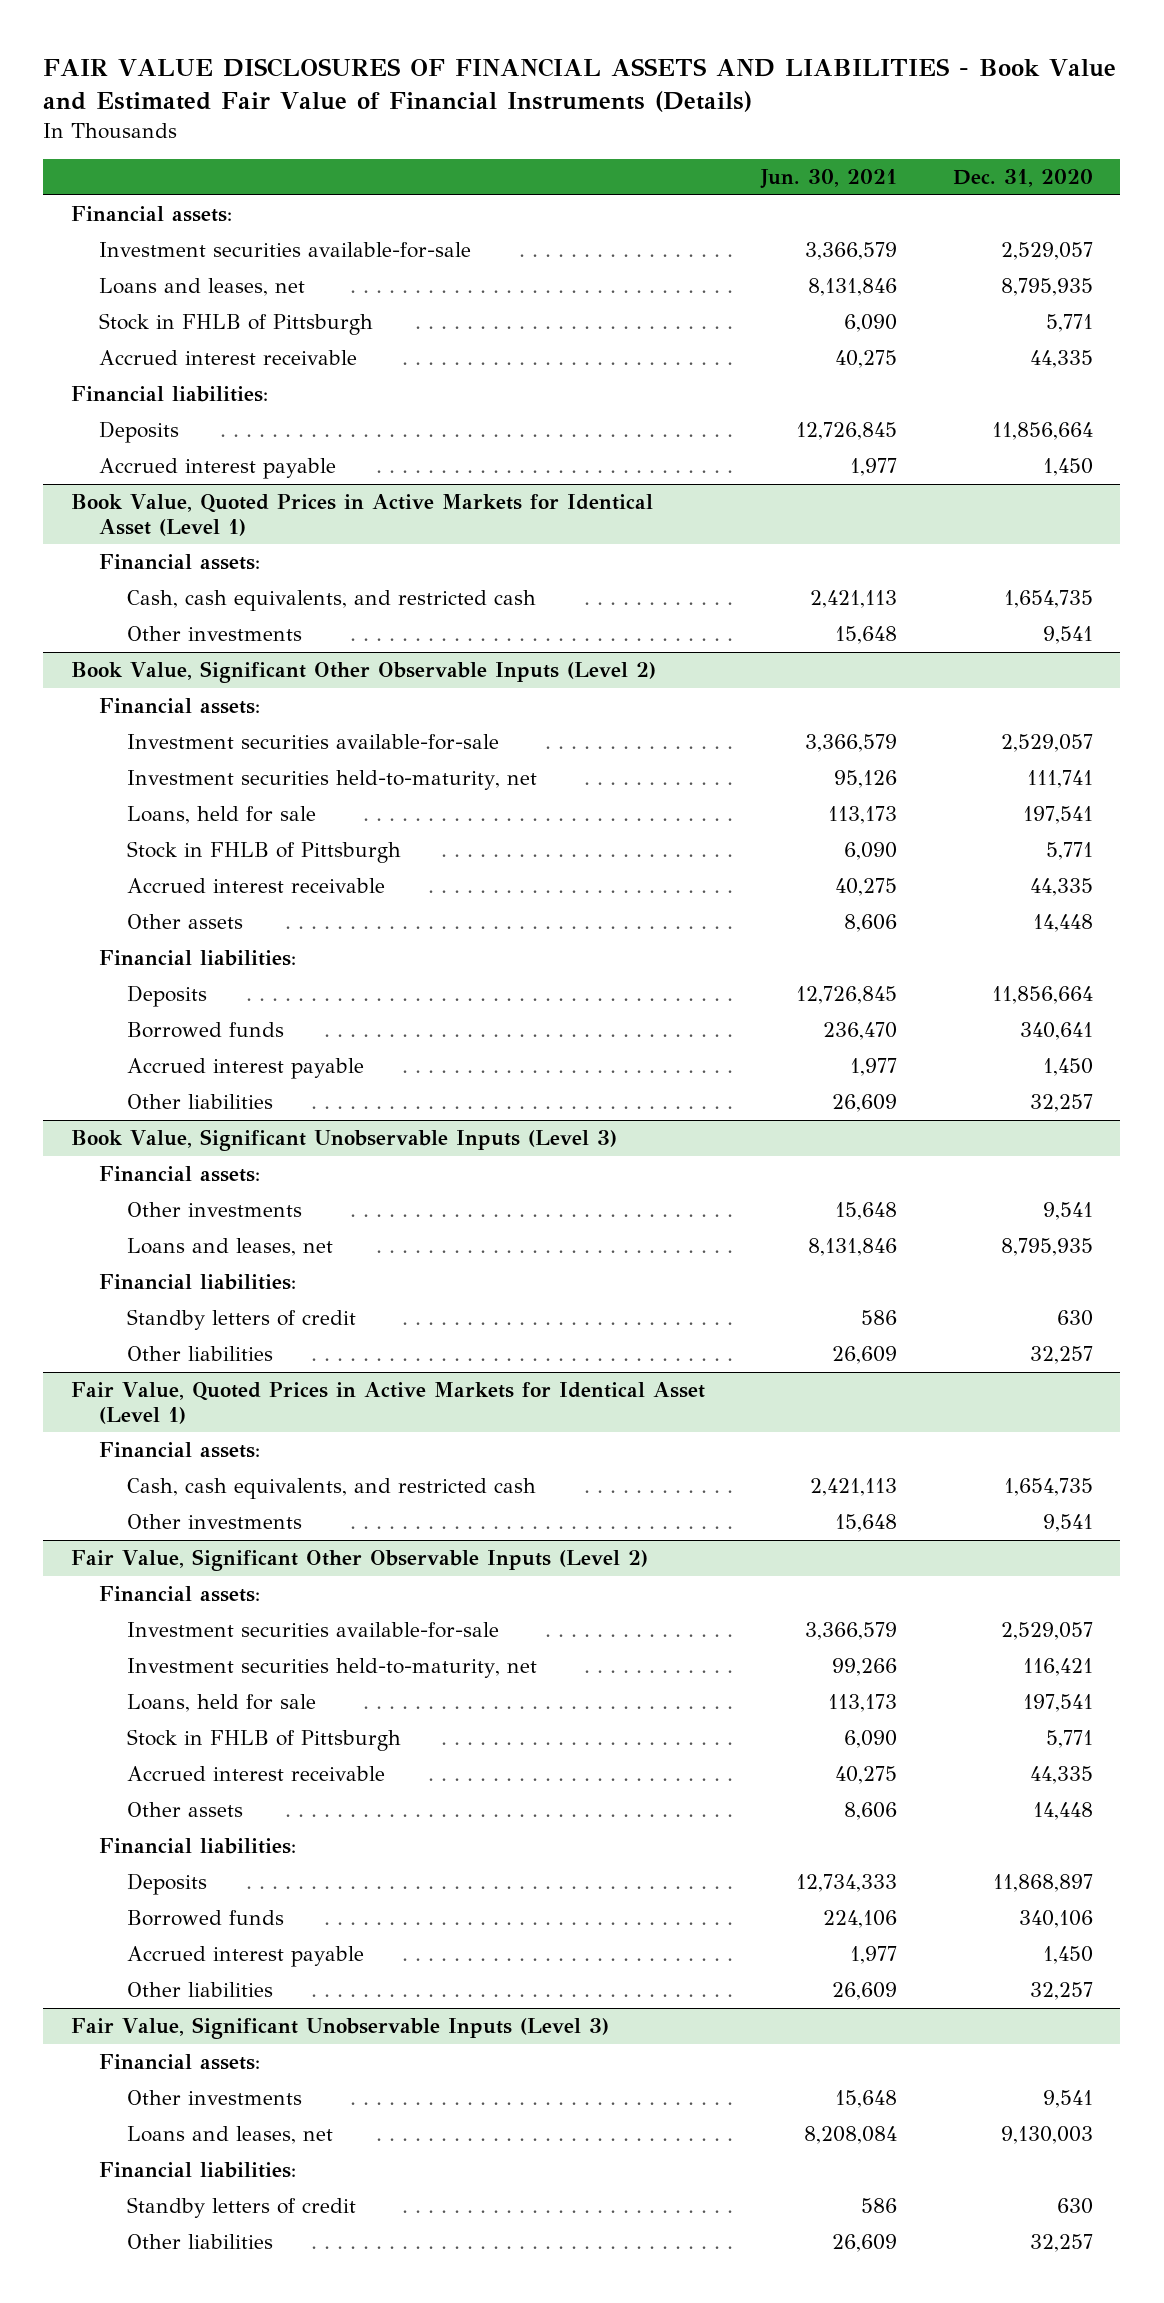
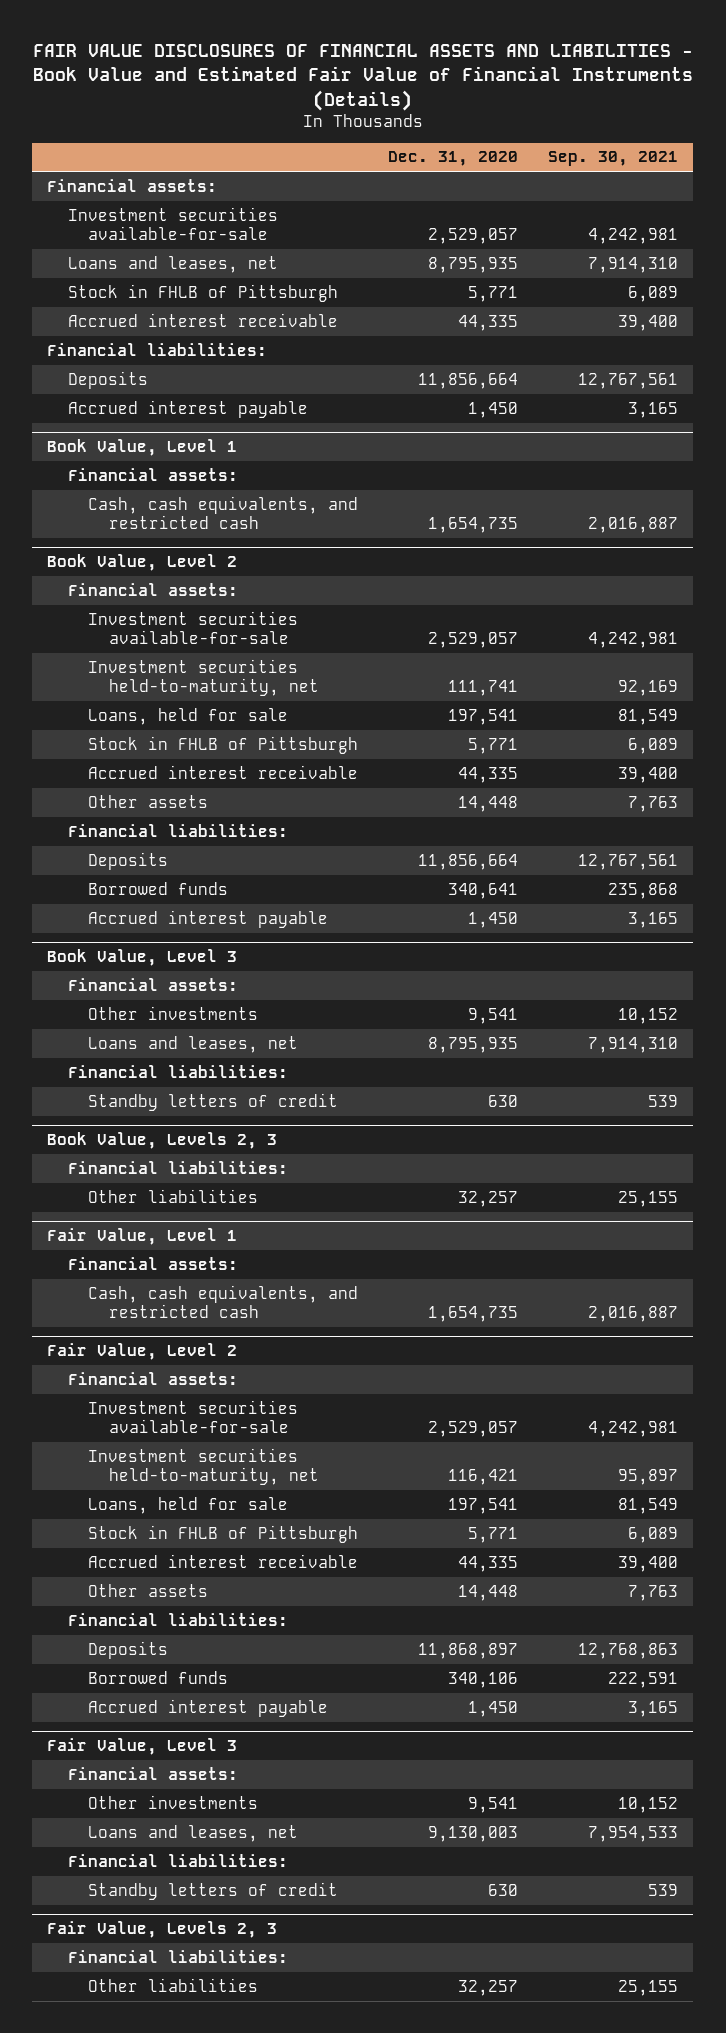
- | Jun. 30, 2021 | Dec. 31, 2020
+ | Dec. 31, 2020 | Sep. 30, 2021
- Book Value, Quoted Prices in Active Markets for Identical Asset (Level 1)
+ Book Value, Level 1
- Other investments | 15,648 | 9,541
- Book Value, Significant Other Observable Inputs (Level 2)
+ Book Value, Level 2
- Other liabilities | 26,609 | 32,257
- Book Value, Significant Unobservable Inputs (Level 3)
+ Book Value, Level 3
+ Book Value, Levels 2, 3
+ Financial liabilities:
- Fair Value, Quoted Prices in Active Markets for Identical Asset (Level 1)
+ Fair Value, Level 1
- Other investments | 15,648 | 9,541
- Fair Value, Significant Other Observable Inputs (Level 2)
+ Fair Value, Level 2
- Other liabilities | 26,609 | 32,257
- Fair Value, Significant Unobservable Inputs (Level 3)
+ Fair Value, Level 3
+ Fair Value, Levels 2, 3
+ Financial liabilities:

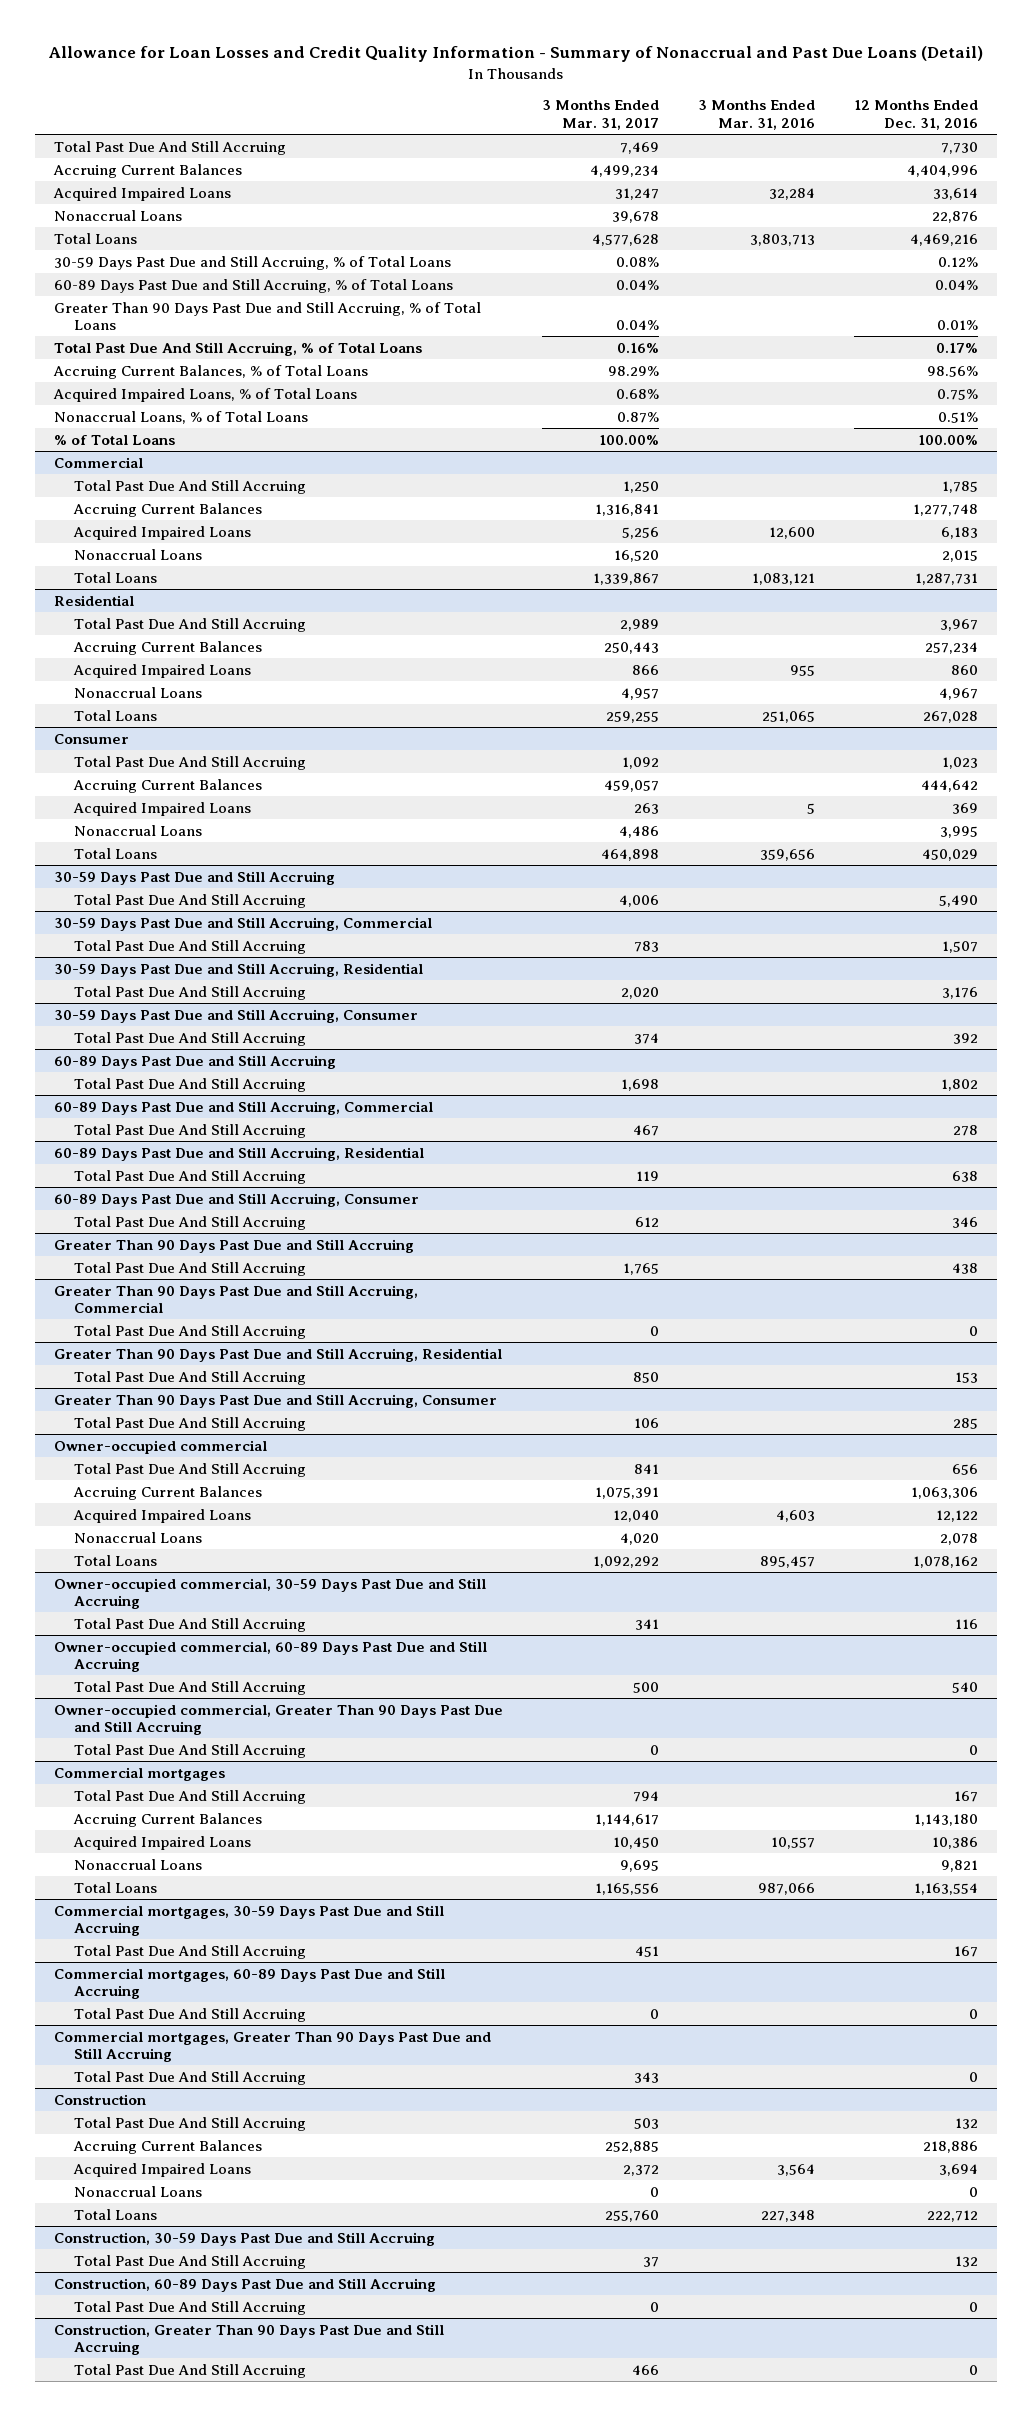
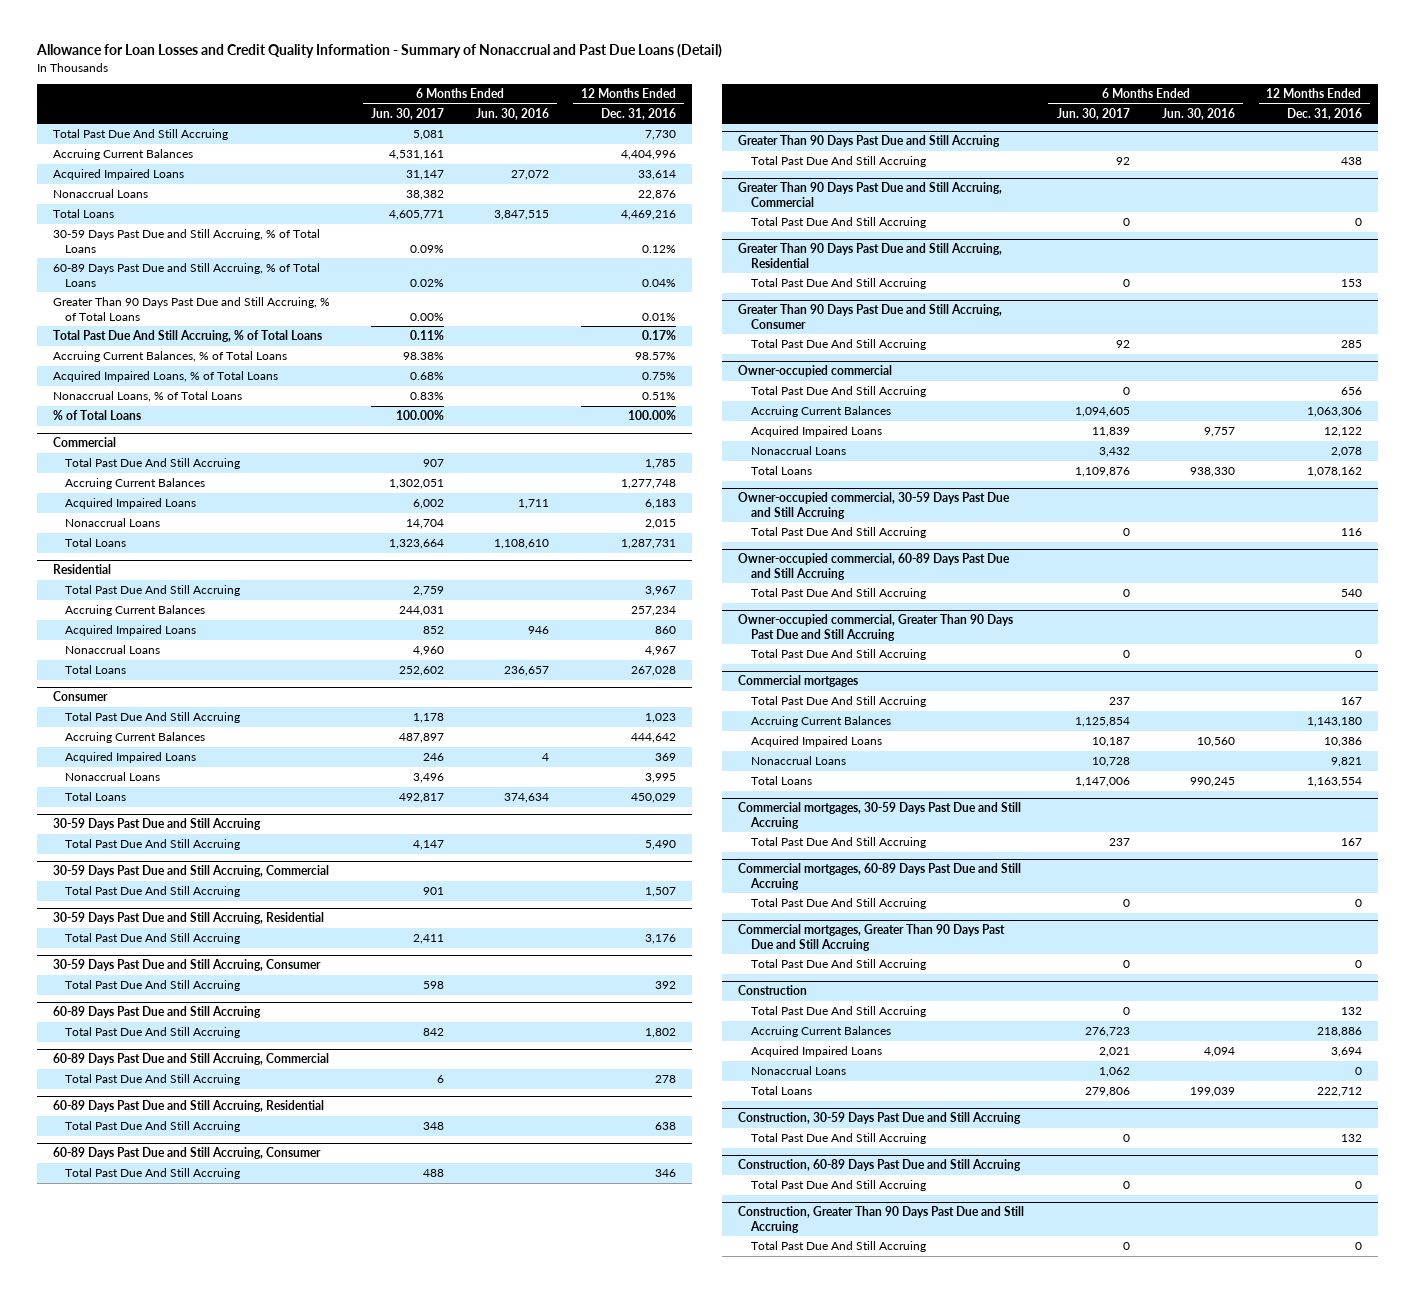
- | 3 Months Ended Mar. 31, 2017 | 3 Months Ended Mar. 31, 2016 | 12 Months Ended Dec. 31, 2016
+ | 6 Months Ended Jun. 30, 2017 | 6 Months Ended Jun. 30, 2016 | 12 Months Ended Dec. 31, 2016
- Accruing Current Balances, % of Total Loans | 98.29% | | 98.56%
+ Accruing Current Balances, % of Total Loans | 98.38% | | 98.57%

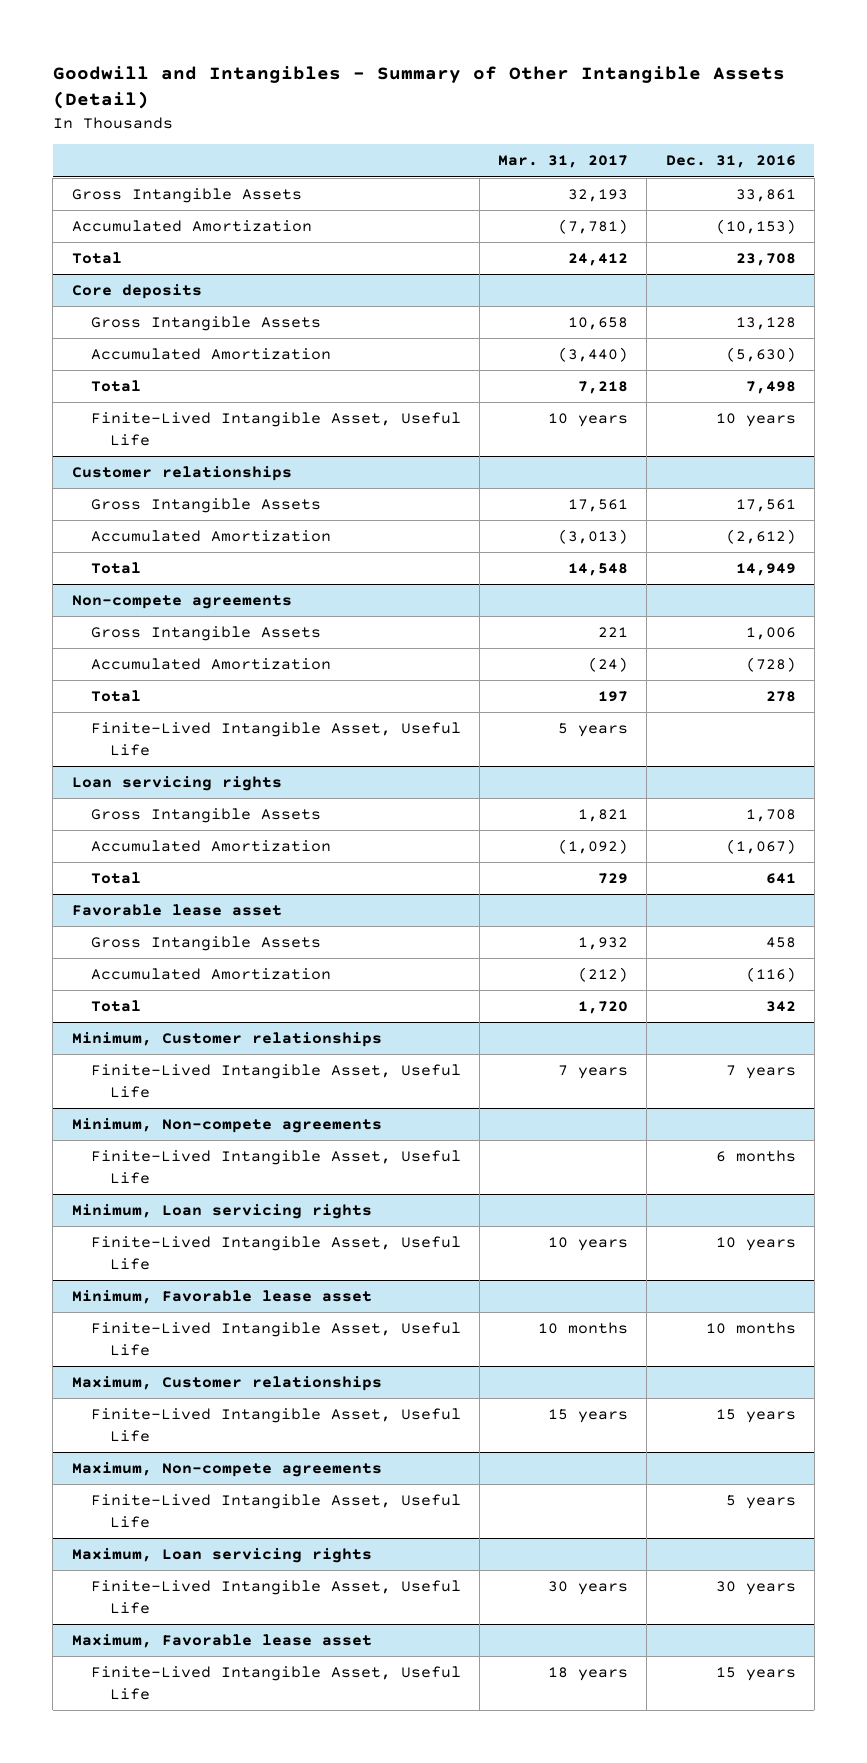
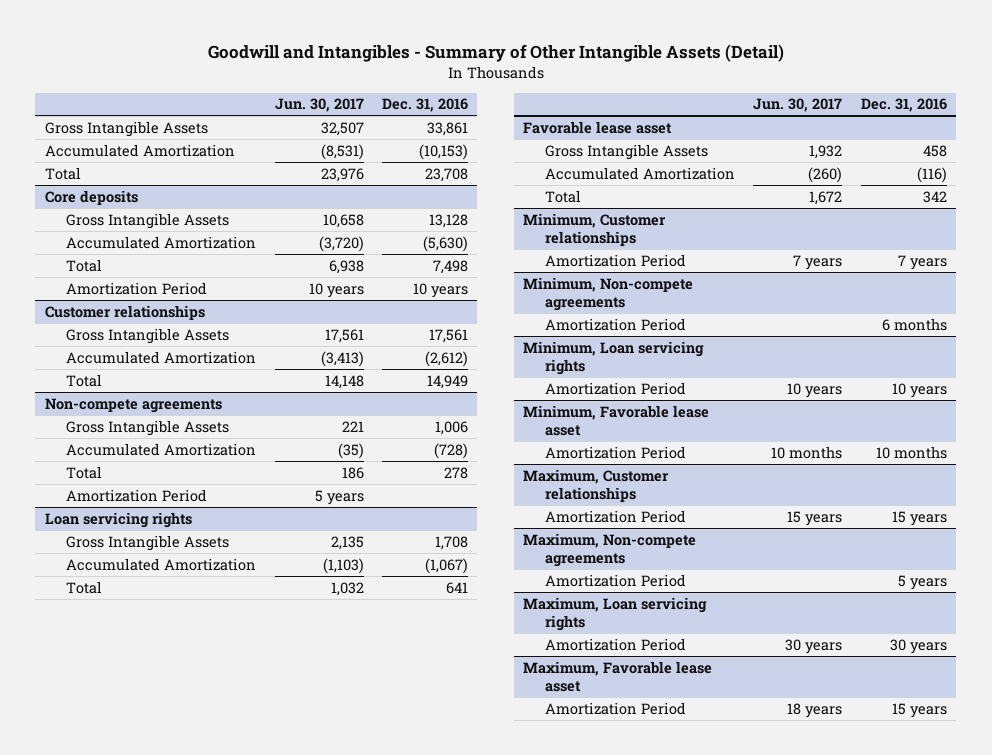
- | Mar. 31, 2017 | Dec. 31, 2016
+ | Jun. 30, 2017 | Dec. 31, 2016
@ Core deposits
- Finite-Lived Intangible Asset, Useful Life | 10 years | 10 years
+ Amortization Period | 10 years | 10 years
@ Non-compete agreements
- Finite-Lived Intangible Asset, Useful Life | 5 years |
+ Amortization Period | 5 years |
@ Minimum, Customer relationships
- Finite-Lived Intangible Asset, Useful Life | 7 years | 7 years
+ Amortization Period | 7 years | 7 years
@ Minimum, Non-compete agreements
- Finite-Lived Intangible Asset, Useful Life | | 6 months
+ Amortization Period | | 6 months
@ Minimum, Loan servicing rights
- Finite-Lived Intangible Asset, Useful Life | 10 years | 10 years
+ Amortization Period | 10 years | 10 years
@ Minimum, Favorable lease asset
- Finite-Lived Intangible Asset, Useful Life | 10 months | 10 months
+ Amortization Period | 10 months | 10 months
@ Maximum, Customer relationships
- Finite-Lived Intangible Asset, Useful Life | 15 years | 15 years
+ Amortization Period | 15 years | 15 years
@ Maximum, Non-compete agreements
- Finite-Lived Intangible Asset, Useful Life | | 5 years
+ Amortization Period | | 5 years
@ Maximum, Loan servicing rights
- Finite-Lived Intangible Asset, Useful Life | 30 years | 30 years
+ Amortization Period | 30 years | 30 years
@ Maximum, Favorable lease asset
- Finite-Lived Intangible Asset, Useful Life | 18 years | 15 years
+ Amortization Period | 18 years | 15 years

